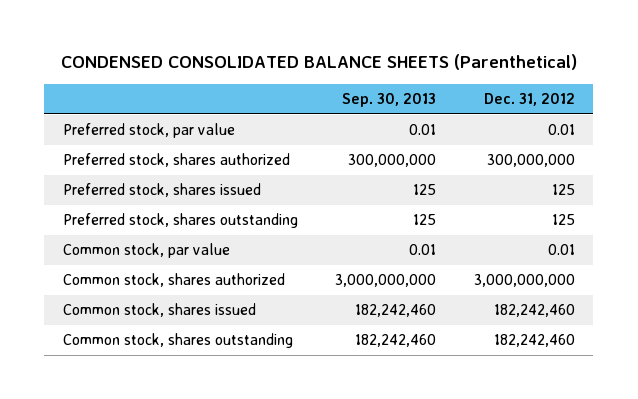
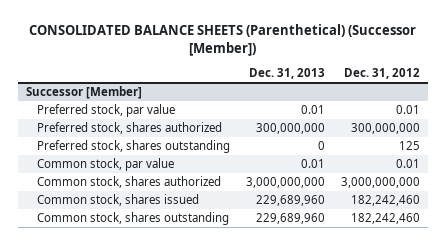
- CONDENSED CONSOLIDATED BALANCE SHEETS (Parenthetical)
+ CONSOLIDATED BALANCE SHEETS (Parenthetical) (Successor [Member])
- | Sep. 30, 2013 | Dec. 31, 2012
+ | Dec. 31, 2013 | Dec. 31, 2012
+ Successor [Member]
- Preferred stock, shares issued | 125 | 125

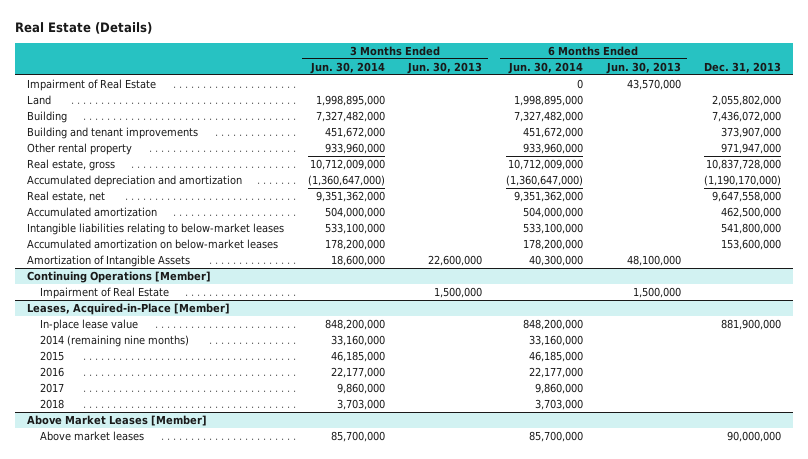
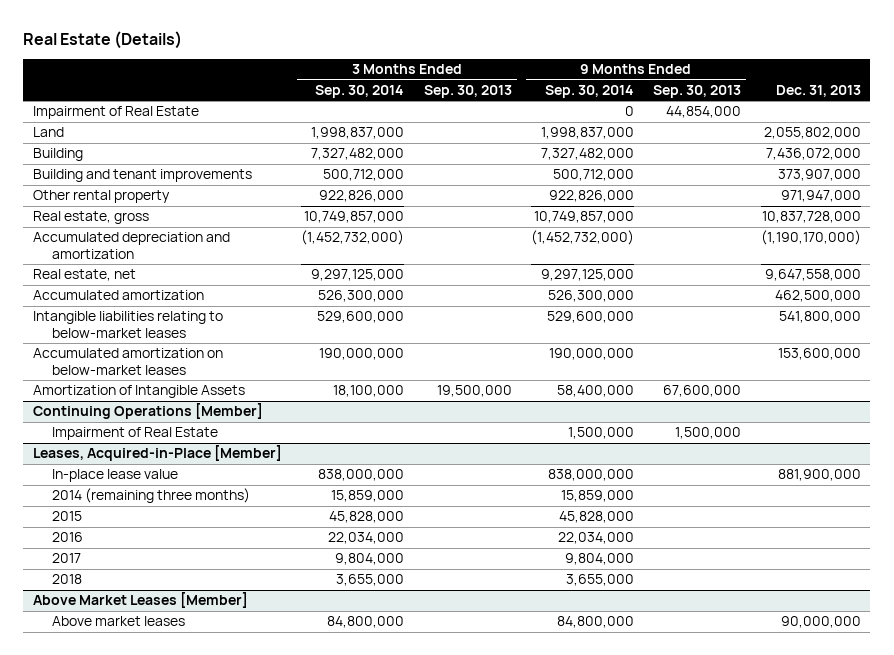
- | 3 Months Ended Jun. 30, 2014 | 3 Months Ended Jun. 30, 2013 | 6 Months Ended Jun. 30, 2014 | 6 Months Ended Jun. 30, 2013 | Dec. 31, 2013
+ | 3 Months Ended Sep. 30, 2014 | 3 Months Ended Sep. 30, 2013 | 9 Months Ended Sep. 30, 2014 | 9 Months Ended Sep. 30, 2013 | Dec. 31, 2013
@ Leases, Acquired-in-Place [Member]
- 2014 (remaining nine months) | 33,160,000 | | 33,160,000 | |
+ 2014 (remaining three months) | 15,859,000 | | 15,859,000 | |

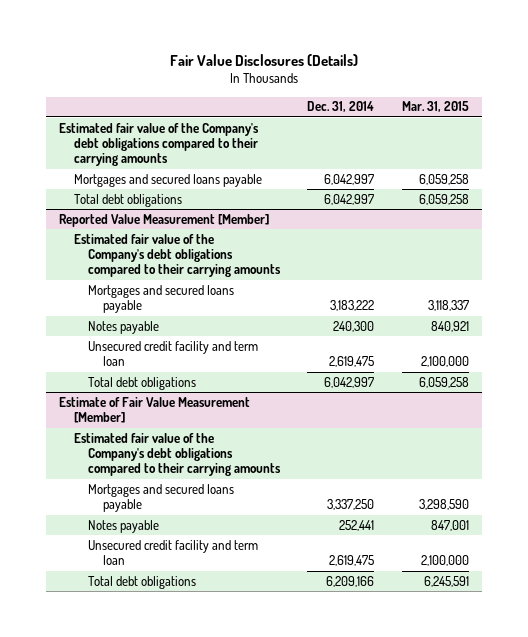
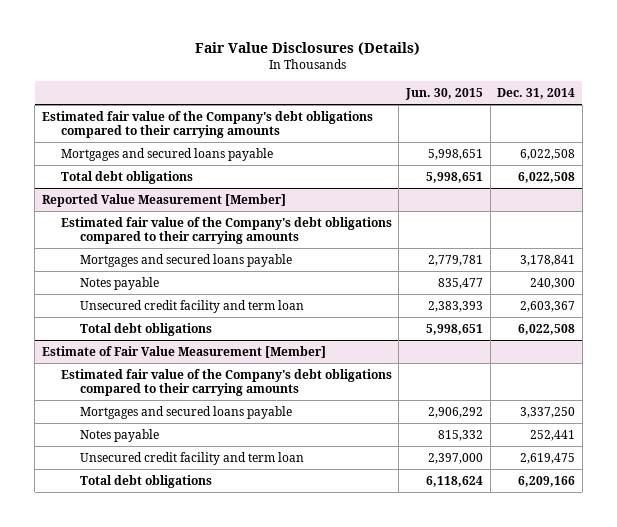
- | Dec. 31, 2014 | Mar. 31, 2015
+ | Jun. 30, 2015 | Dec. 31, 2014
- Mortgages and secured loans payable | 6,042,997 | 6,059,258
- Total debt obligations | 6,042,997 | 6,059,258
+ Mortgages and secured loans payable | 5,998,651 | 6,022,508
+ Total debt obligations | 5,998,651 | 6,022,508
@ Reported Value Measurement [Member]
- Mortgages and secured loans payable | 3,183,222 | 3,118,337
+ Mortgages and secured loans payable | 2,779,781 | 3,178,841
- Unsecured credit facility and term loan | 2,619,475 | 2,100,000
- Total debt obligations | 6,042,997 | 6,059,258
+ Unsecured credit facility and term loan | 2,383,393 | 2,603,367
+ Total debt obligations | 5,998,651 | 6,022,508

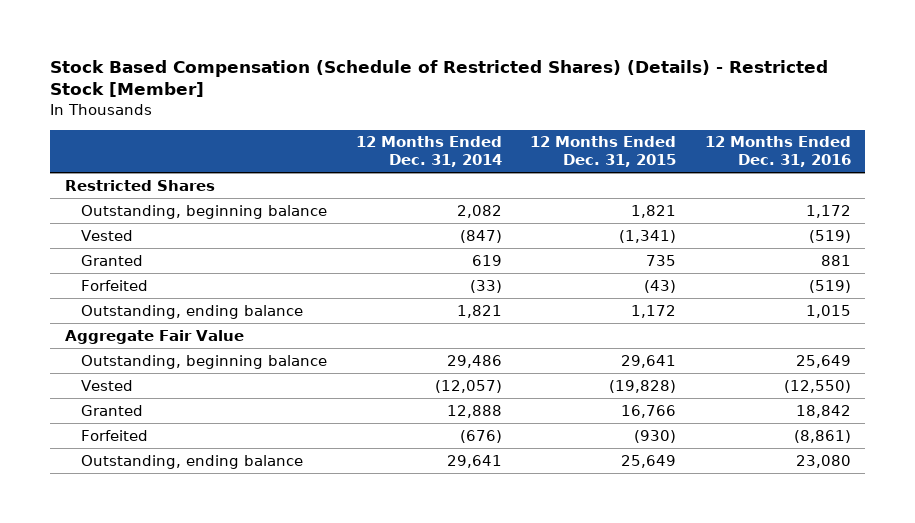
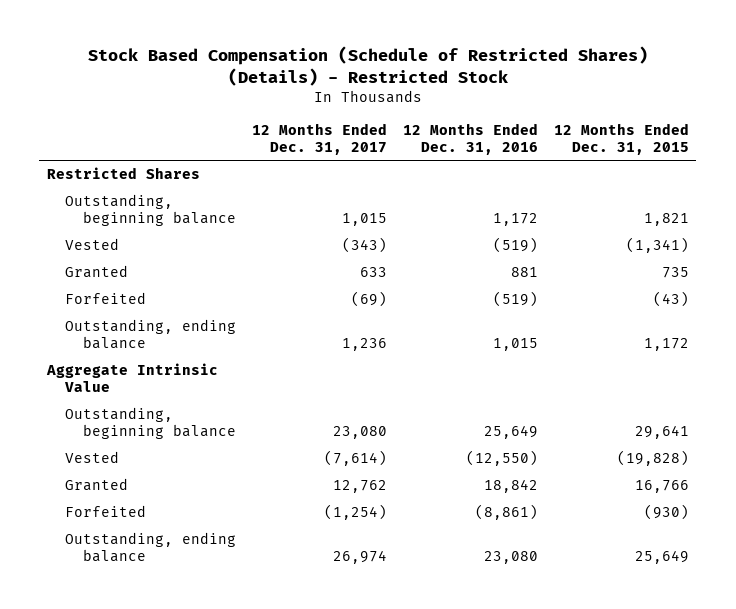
- Stock Based Compensation (Schedule of Restricted Shares) (Details) - Restricted Stock [Member]
+ Stock Based Compensation (Schedule of Restricted Shares) (Details) - Restricted Stock
- | 12 Months Ended Dec. 31, 2014 | 12 Months Ended Dec. 31, 2015 | 12 Months Ended Dec. 31, 2016
+ | 12 Months Ended Dec. 31, 2017 | 12 Months Ended Dec. 31, 2016 | 12 Months Ended Dec. 31, 2015
- Aggregate Fair Value
+ Aggregate Intrinsic Value

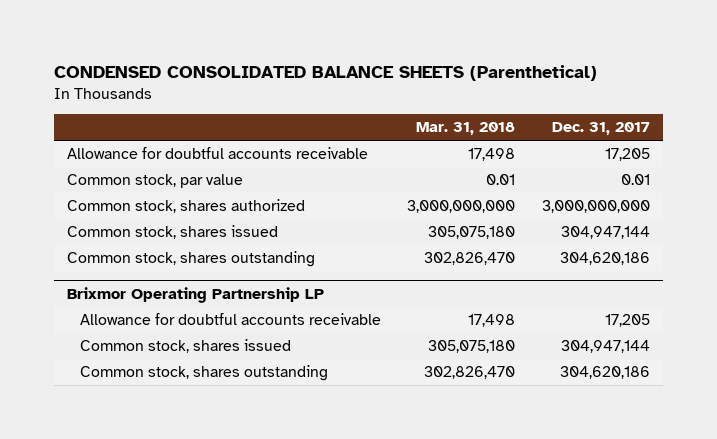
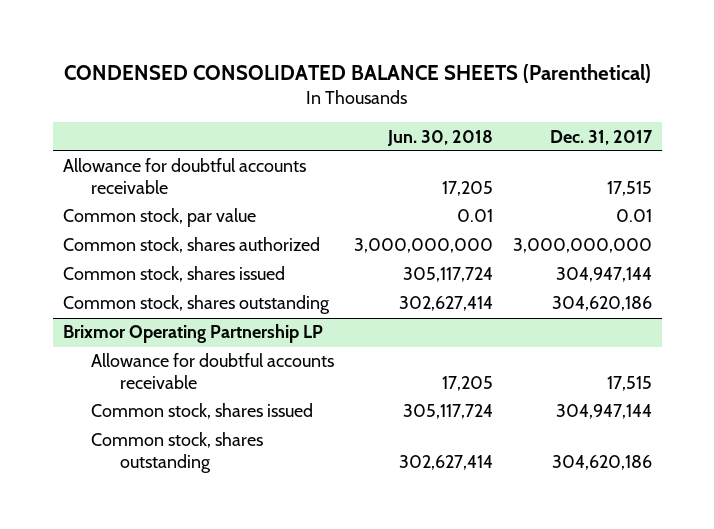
- | Mar. 31, 2018 | Dec. 31, 2017
+ | Jun. 30, 2018 | Dec. 31, 2017
- Allowance for doubtful accounts receivable | 17,498 | 17,205
+ Allowance for doubtful accounts receivable | 17,205 | 17,515
@ Brixmor Operating Partnership LP
- Allowance for doubtful accounts receivable | 17,498 | 17,205
+ Allowance for doubtful accounts receivable | 17,205 | 17,515

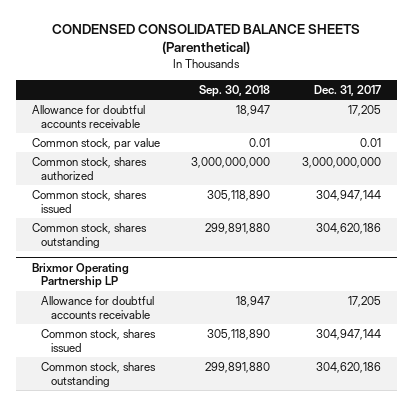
- | Jun. 30, 2018 | Dec. 31, 2017
+ | Sep. 30, 2018 | Dec. 31, 2017
- Allowance for doubtful accounts receivable | 17,205 | 17,515
+ Allowance for doubtful accounts receivable | 18,947 | 17,205
@ Brixmor Operating Partnership LP
- Allowance for doubtful accounts receivable | 17,205 | 17,515
+ Allowance for doubtful accounts receivable | 18,947 | 17,205

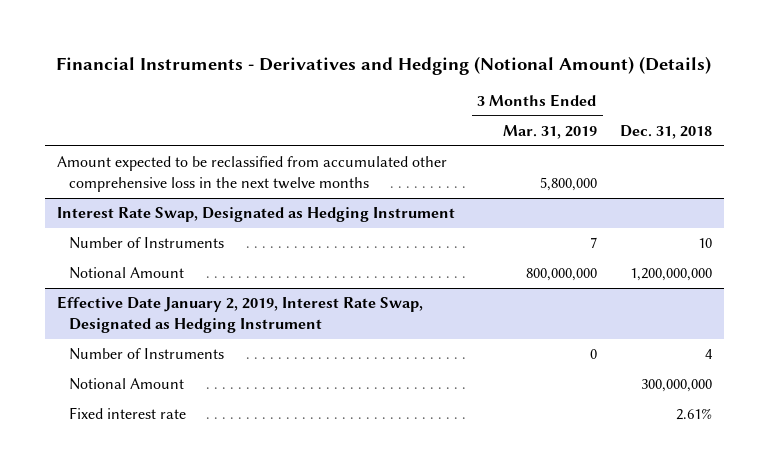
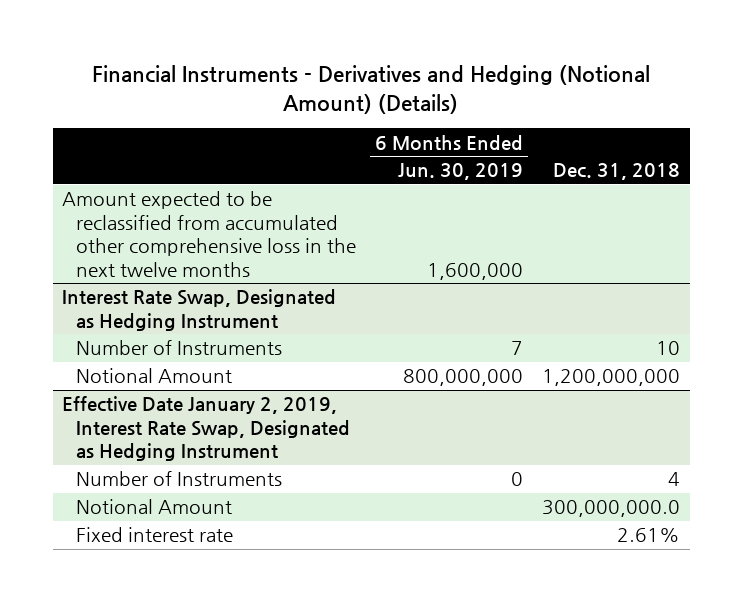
- | 3 Months Ended Mar. 31, 2019 | Dec. 31, 2018
+ | 6 Months Ended Jun. 30, 2019 | Dec. 31, 2018
@ Effective Date January 2, 2019, Interest Rate Swap, Designated as Hedging Instrument
- Notional Amount | | 300,000,000
+ Notional Amount | | 300,000,000.0

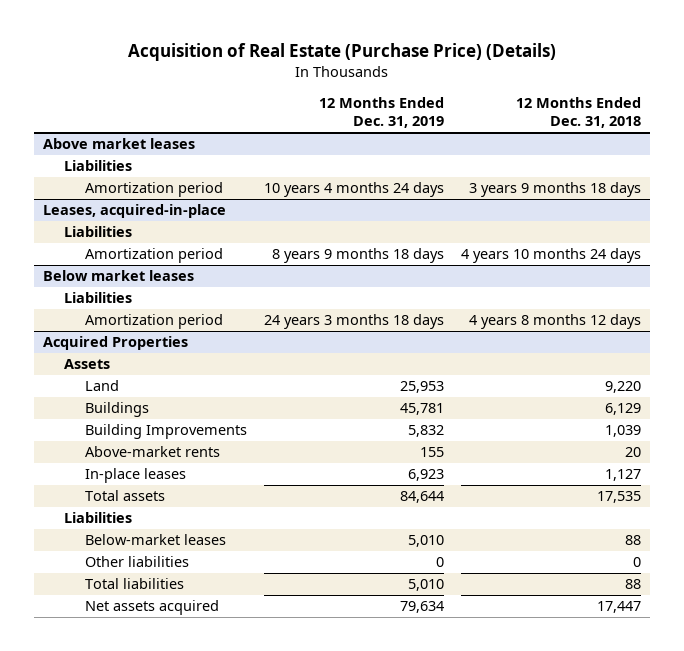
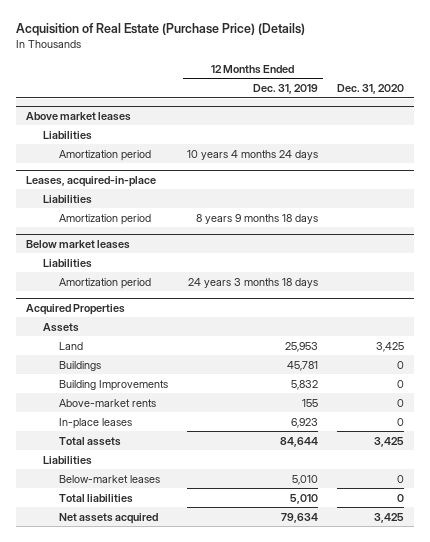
- | 12 Months Ended Dec. 31, 2019 | 12 Months Ended Dec. 31, 2018
+ | 12 Months Ended Dec. 31, 2019 | Dec. 31, 2020
@ Acquired Properties
- Other liabilities | 0 | 0

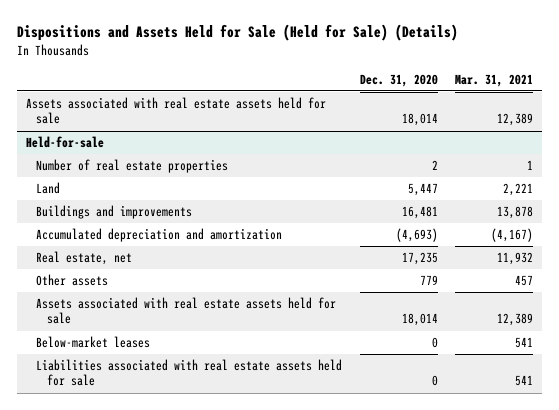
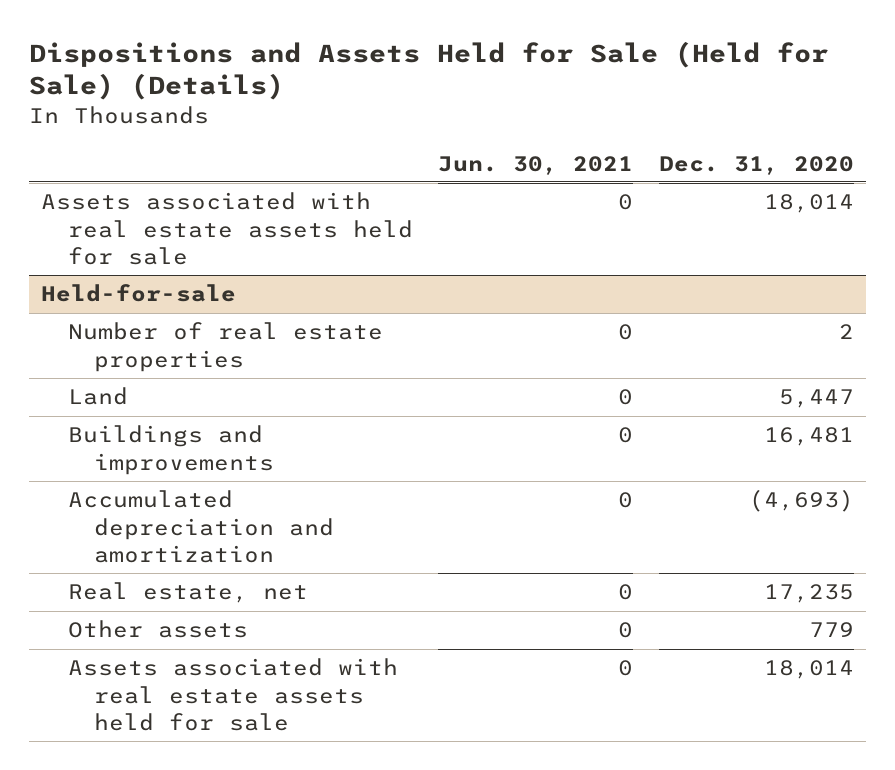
- | Dec. 31, 2020 | Mar. 31, 2021
+ | Jun. 30, 2021 | Dec. 31, 2020
@ Held-for-sale
- Below-market leases | 0 | 541
- Liabilities associated with real estate assets held for sale | 0 | 541

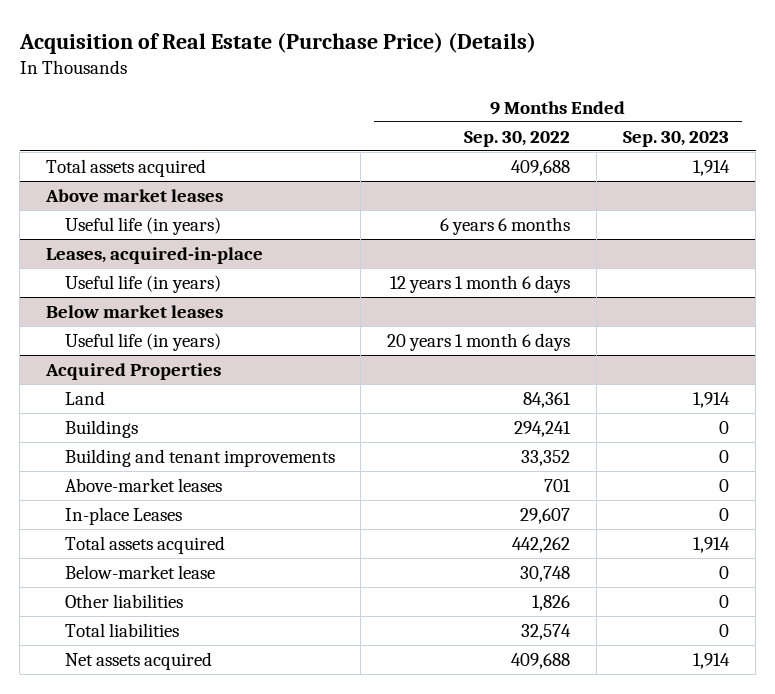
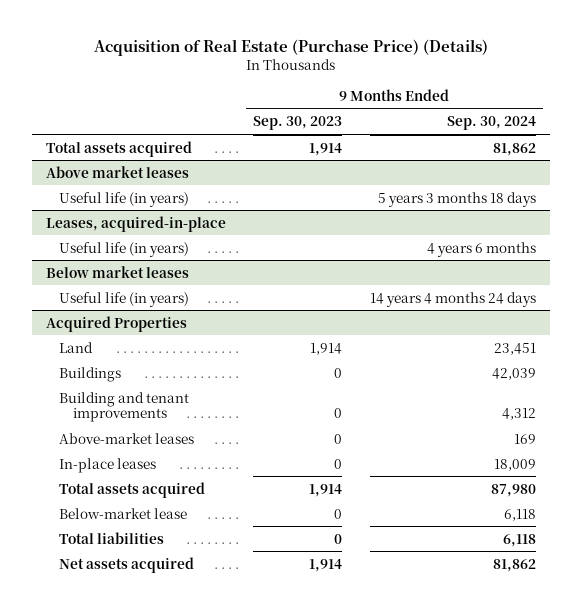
- | 9 Months Ended Sep. 30, 2022 | 9 Months Ended Sep. 30, 2023
+ | 9 Months Ended Sep. 30, 2023 | 9 Months Ended Sep. 30, 2024
@ Acquired Properties
- In-place Leases | 29,607 | 0
+ In-place leases | 0 | 18,009
- Other liabilities | 1,826 | 0

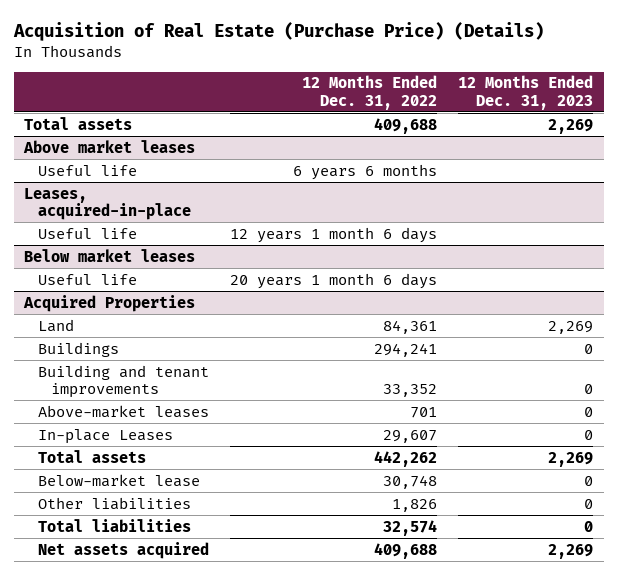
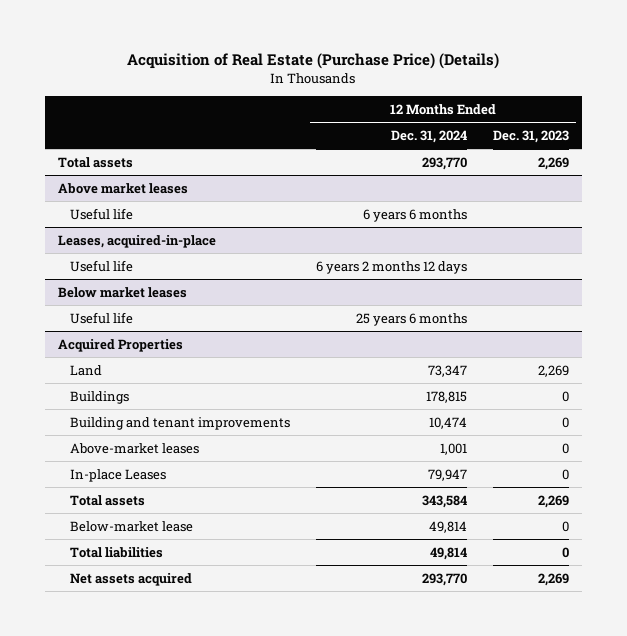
- | 12 Months Ended Dec. 31, 2022 | 12 Months Ended Dec. 31, 2023
+ | 12 Months Ended Dec. 31, 2024 | 12 Months Ended Dec. 31, 2023
@ Acquired Properties
- Other liabilities | 1,826 | 0

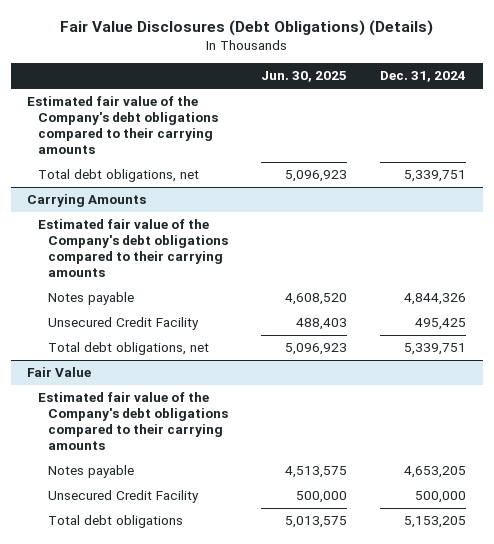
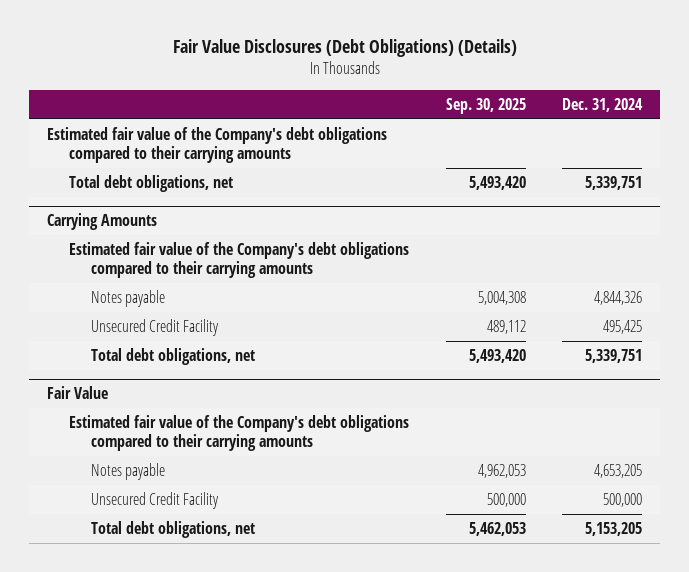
- | Jun. 30, 2025 | Dec. 31, 2024
+ | Sep. 30, 2025 | Dec. 31, 2024
@ Fair Value
- Total debt obligations | 5,013,575 | 5,153,205
+ Total debt obligations, net | 5,462,053 | 5,153,205

